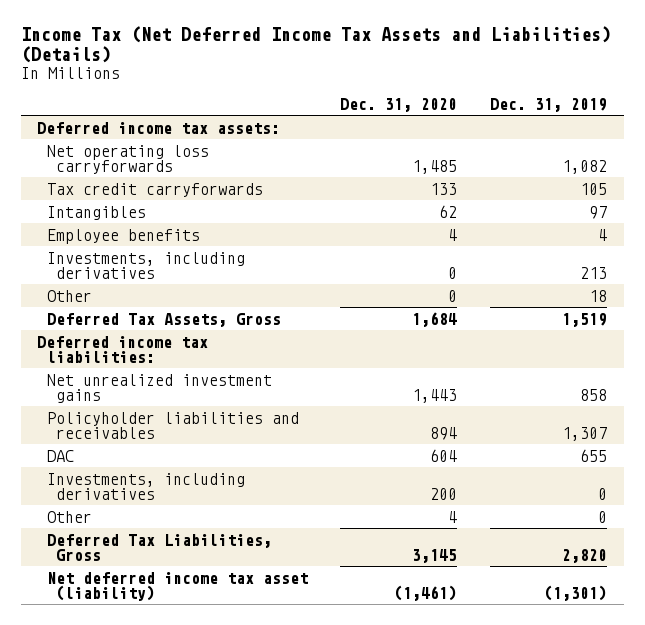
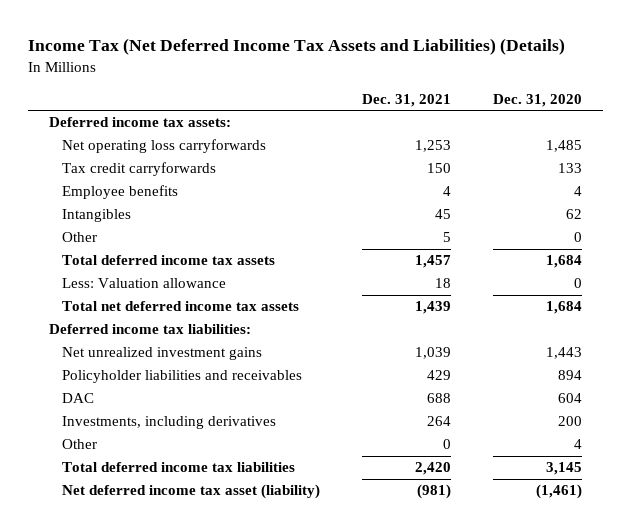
- | Dec. 31, 2020 | Dec. 31, 2019
+ | Dec. 31, 2021 | Dec. 31, 2020
- Investments, including derivatives | 0 | 213
moved down: Intangibles | 45 | 62
- Deferred Tax Assets, Gross | 1,684 | 1,519
+ Total deferred income tax assets | 1,457 | 1,684
+ Less: Valuation allowance | 18 | 0
+ Total net deferred income tax assets | 1,439 | 1,684
- Deferred Tax Liabilities, Gross | 3,145 | 2,820
+ Total deferred income tax liabilities | 2,420 | 3,145

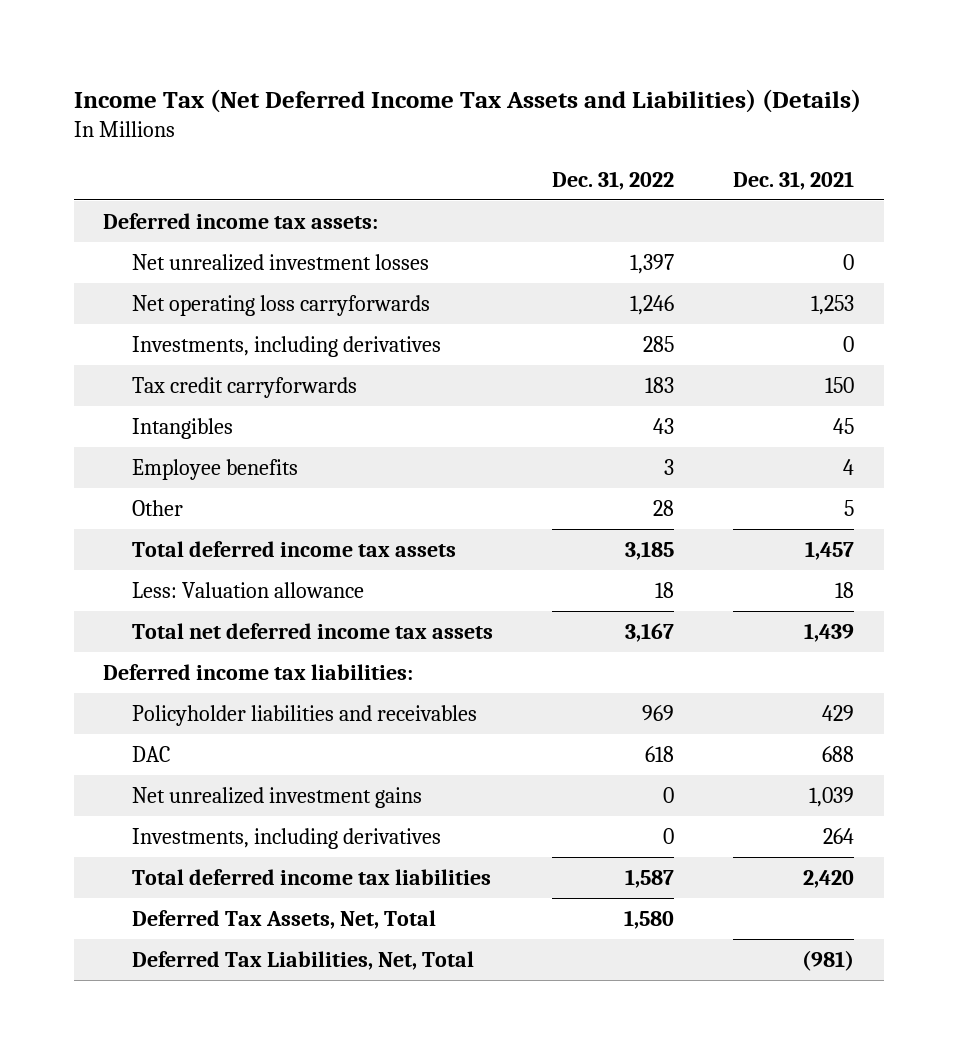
- | Dec. 31, 2021 | Dec. 31, 2020
+ | Dec. 31, 2022 | Dec. 31, 2021
+ Net unrealized investment losses | 1,397 | 0
+ Investments, including derivatives | 285 | 0
moved down: Employee benefits | 3 | 4
moved down: Net unrealized investment gains | 0 | 1,039
- Other | 0 | 4
- Net deferred income tax asset (liability) | (981) | (1,461)
+ Deferred Tax Assets, Net, Total | 1,580 |
+ Deferred Tax Liabilities, Net, Total | | (981)

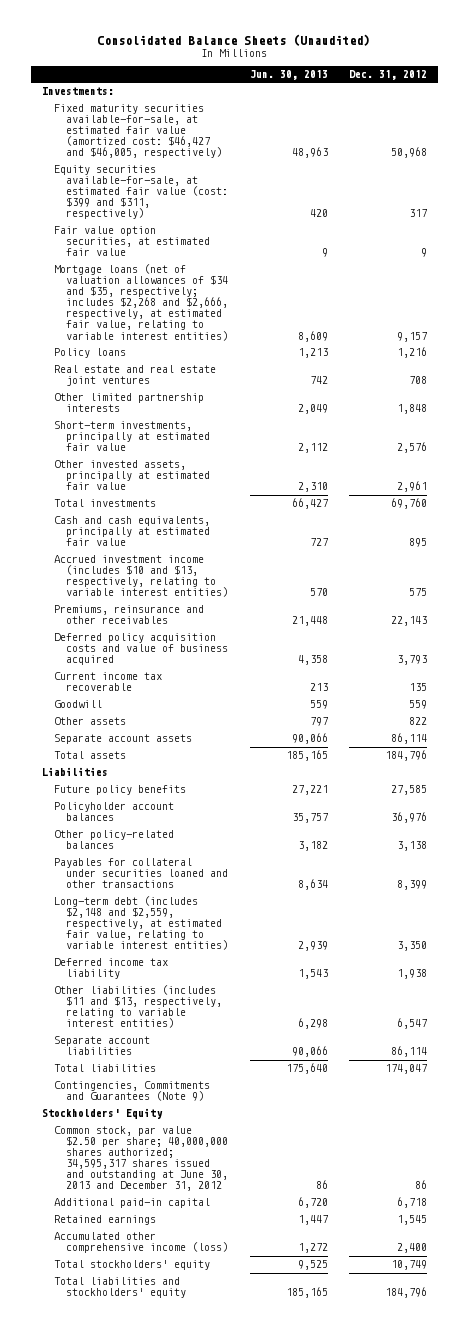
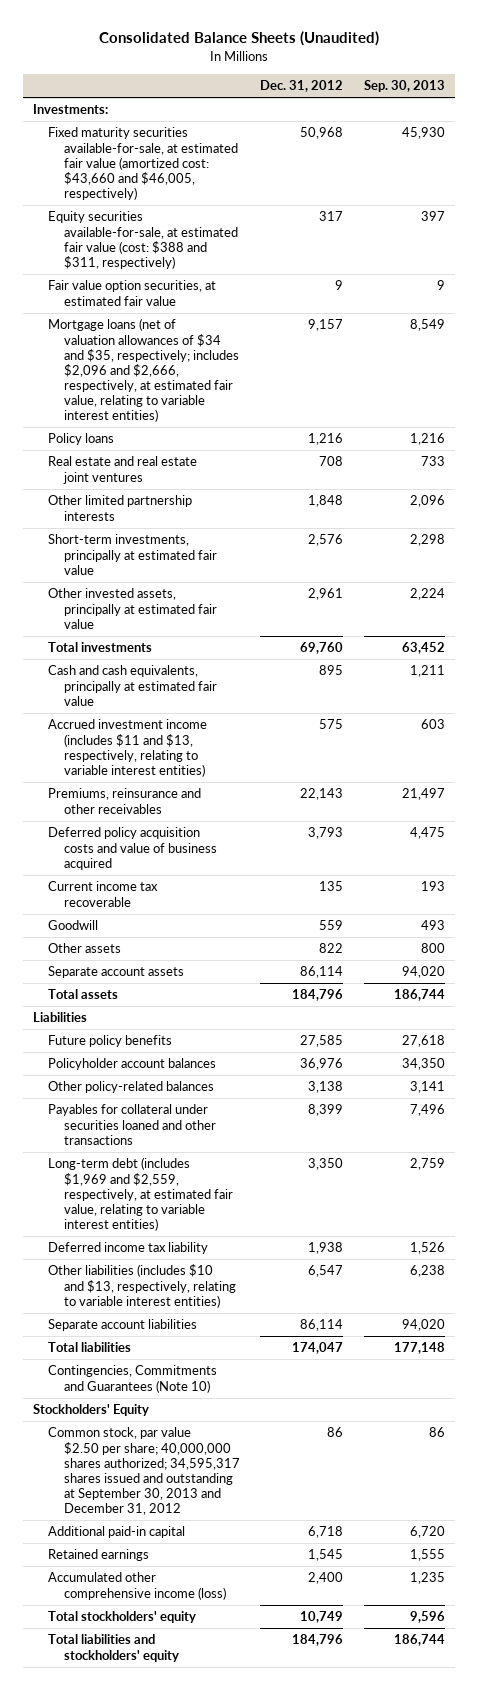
- | Jun. 30, 2013 | Dec. 31, 2012
+ | Dec. 31, 2012 | Sep. 30, 2013
- Fixed maturity securities available-for-sale, at estimated fair value (amortized cost: $46,427 and $46,005, respectively) | 48,963 | 50,968
- Equity securities available-for-sale, at estimated fair value (cost: $399 and $311, respectively) | 420 | 317
+ Fixed maturity securities available-for-sale, at estimated fair value (amortized cost: $43,660 and $46,005, respectively) | 50,968 | 45,930
+ Equity securities available-for-sale, at estimated fair value (cost: $388 and $311, respectively) | 317 | 397
- Mortgage loans (net of valuation allowances of $34 and $35, respectively; includes $2,268 and $2,666, respectively, at estimated fair value, relating to variable interest entities) | 8,609 | 9,157
+ Mortgage loans (net of valuation allowances of $34 and $35, respectively; includes $2,096 and $2,666, respectively, at estimated fair value, relating to variable interest entities) | 9,157 | 8,549
- Accrued investment income (includes $10 and $13, respectively, relating to variable interest entities) | 570 | 575
+ Accrued investment income (includes $11 and $13, respectively, relating to variable interest entities) | 575 | 603
- Long-term debt (includes $2,148 and $2,559, respectively, at estimated fair value, relating to variable interest entities) | 2,939 | 3,350
+ Long-term debt (includes $1,969 and $2,559, respectively, at estimated fair value, relating to variable interest entities) | 3,350 | 2,759
- Other liabilities (includes $11 and $13, respectively, relating to variable interest entities) | 6,298 | 6,547
+ Other liabilities (includes $10 and $13, respectively, relating to variable interest entities) | 6,547 | 6,238
- Contingencies, Commitments and Guarantees (Note 9)
+ Contingencies, Commitments and Guarantees (Note 10)
- Common stock, par value $2.50 per share; 40,000,000 shares authorized; 34,595,317 shares issued and outstanding at June 30, 2013 and December 31, 2012 | 86 | 86
+ Common stock, par value $2.50 per share; 40,000,000 shares authorized; 34,595,317 shares issued and outstanding at September 30, 2013 and December 31, 2012 | 86 | 86

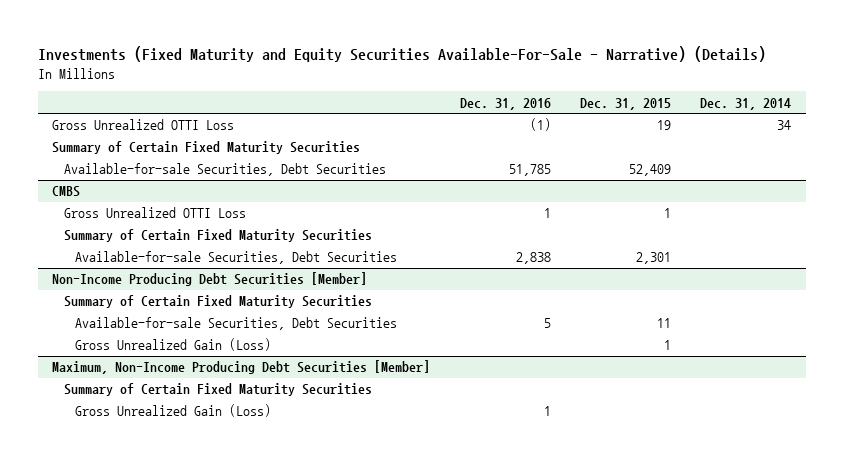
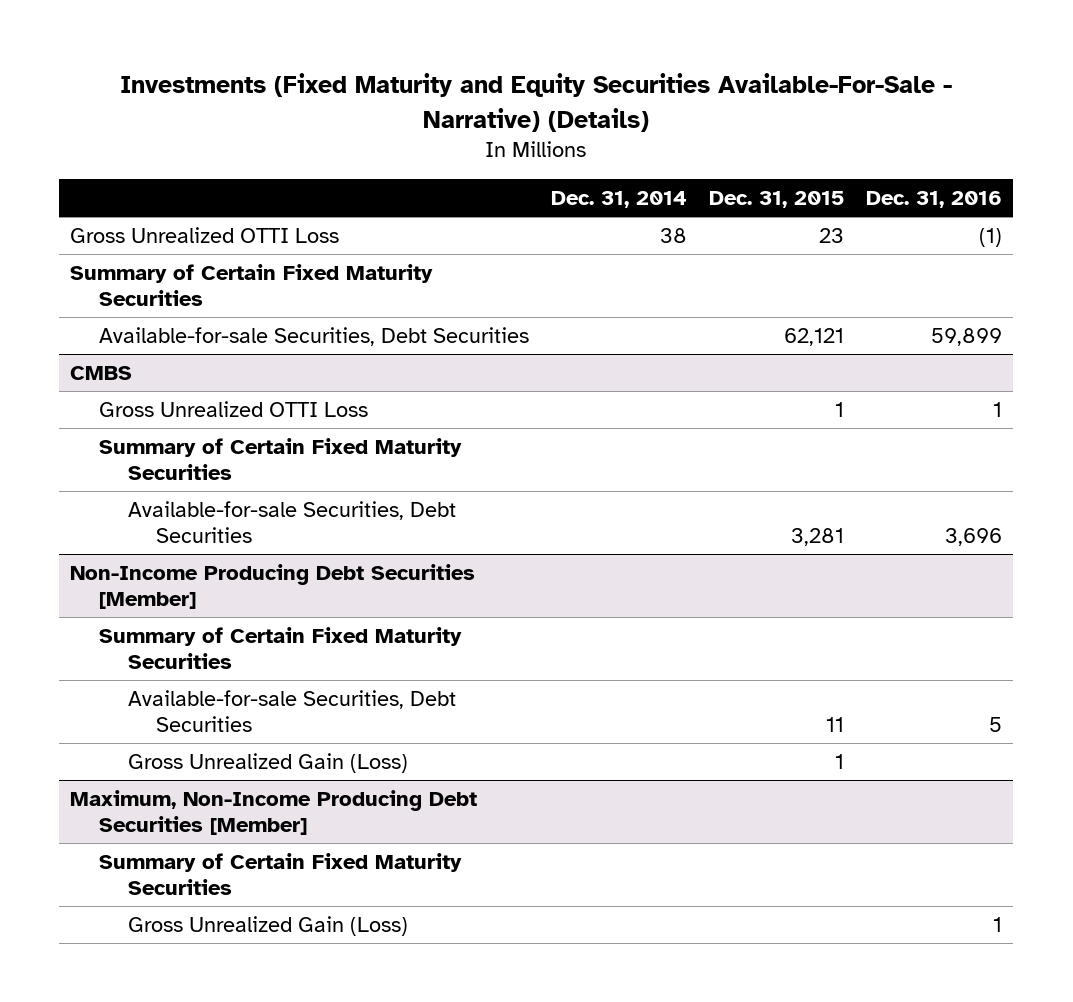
- | Dec. 31, 2016 | Dec. 31, 2015 | Dec. 31, 2014
+ | Dec. 31, 2014 | Dec. 31, 2015 | Dec. 31, 2016
- Gross Unrealized OTTI Loss | (1) | 19 | 34
+ Gross Unrealized OTTI Loss | 38 | 23 | (1)
- Available-for-sale Securities, Debt Securities | 51,785 | 52,409 |
+ Available-for-sale Securities, Debt Securities | | 62,121 | 59,899
@ CMBS
- Available-for-sale Securities, Debt Securities | 2,838 | 2,301 |
+ Available-for-sale Securities, Debt Securities | | 3,281 | 3,696

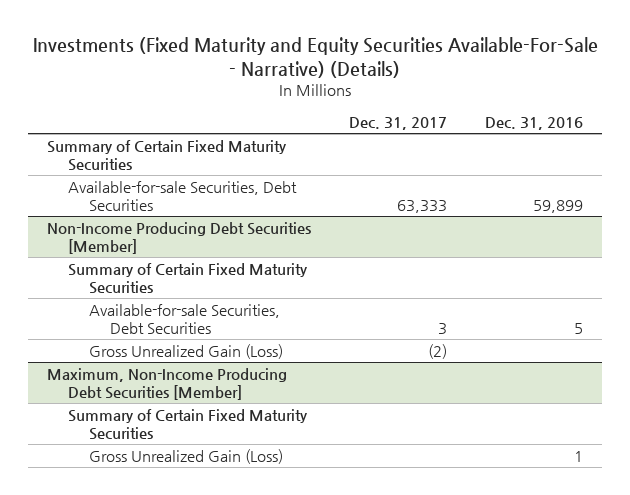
- | Dec. 31, 2014 | Dec. 31, 2015 | Dec. 31, 2016
+ | Dec. 31, 2017 | Dec. 31, 2016
- Gross Unrealized OTTI Loss | 38 | 23 | (1)
- CMBS
- Gross Unrealized OTTI Loss | | 1 | 1
- Summary of Certain Fixed Maturity Securities
- Available-for-sale Securities, Debt Securities | | 3,281 | 3,696

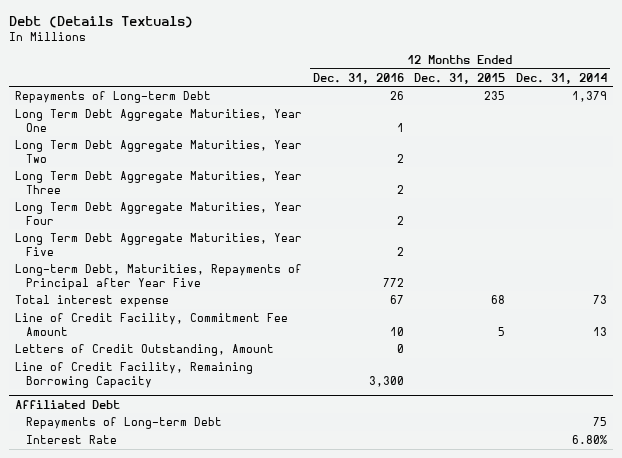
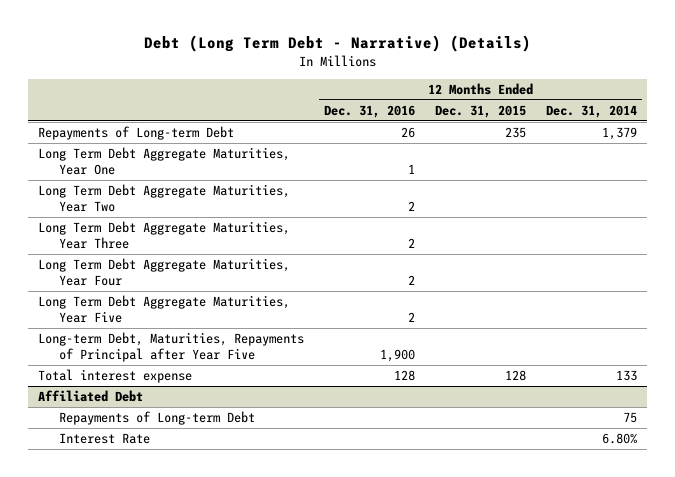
- Debt (Details Textuals)
+ Debt (Long Term Debt - Narrative) (Details)
- Long-term Debt, Maturities, Repayments of Principal after Year Five | 772 | |
- Total interest expense | 67 | 68 | 73
- Line of Credit Facility, Commitment Fee Amount | 10 | 5 | 13
- Letters of Credit Outstanding, Amount | 0 | |
- Line of Credit Facility, Remaining Borrowing Capacity | 3,300 | |
+ Long-term Debt, Maturities, Repayments of Principal after Year Five | 1,900 | |
+ Total interest expense | 128 | 128 | 133

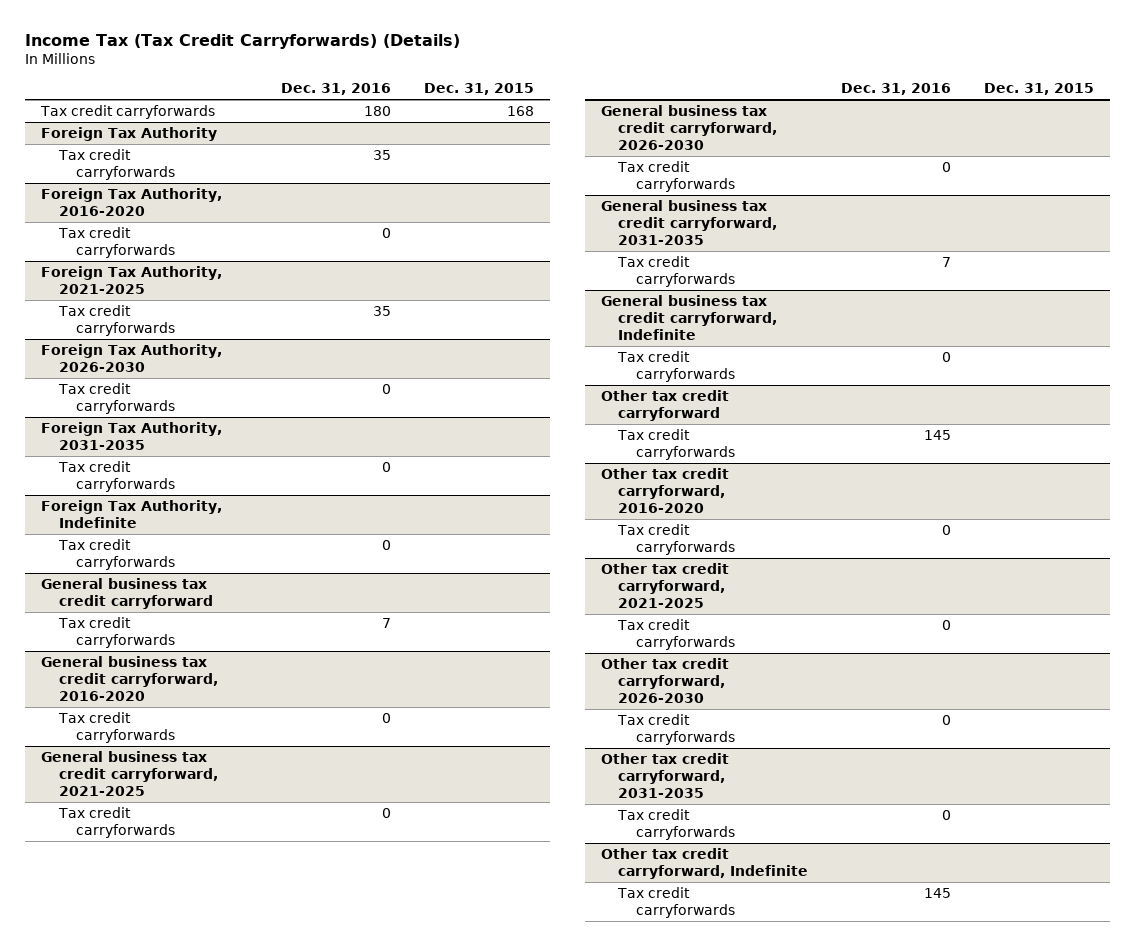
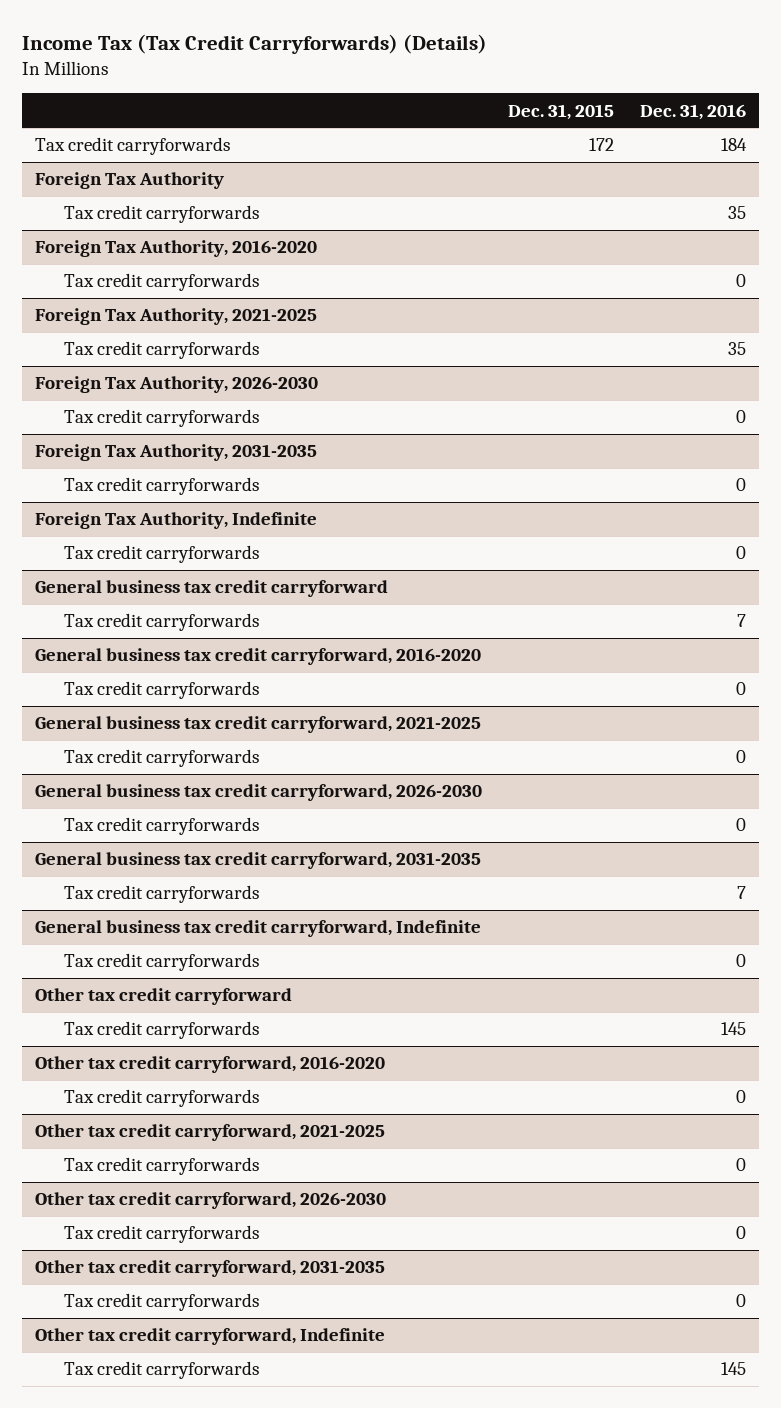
- | Dec. 31, 2016 | Dec. 31, 2015
+ | Dec. 31, 2015 | Dec. 31, 2016
- Tax credit carryforwards | 180 | 168
+ Tax credit carryforwards | 172 | 184

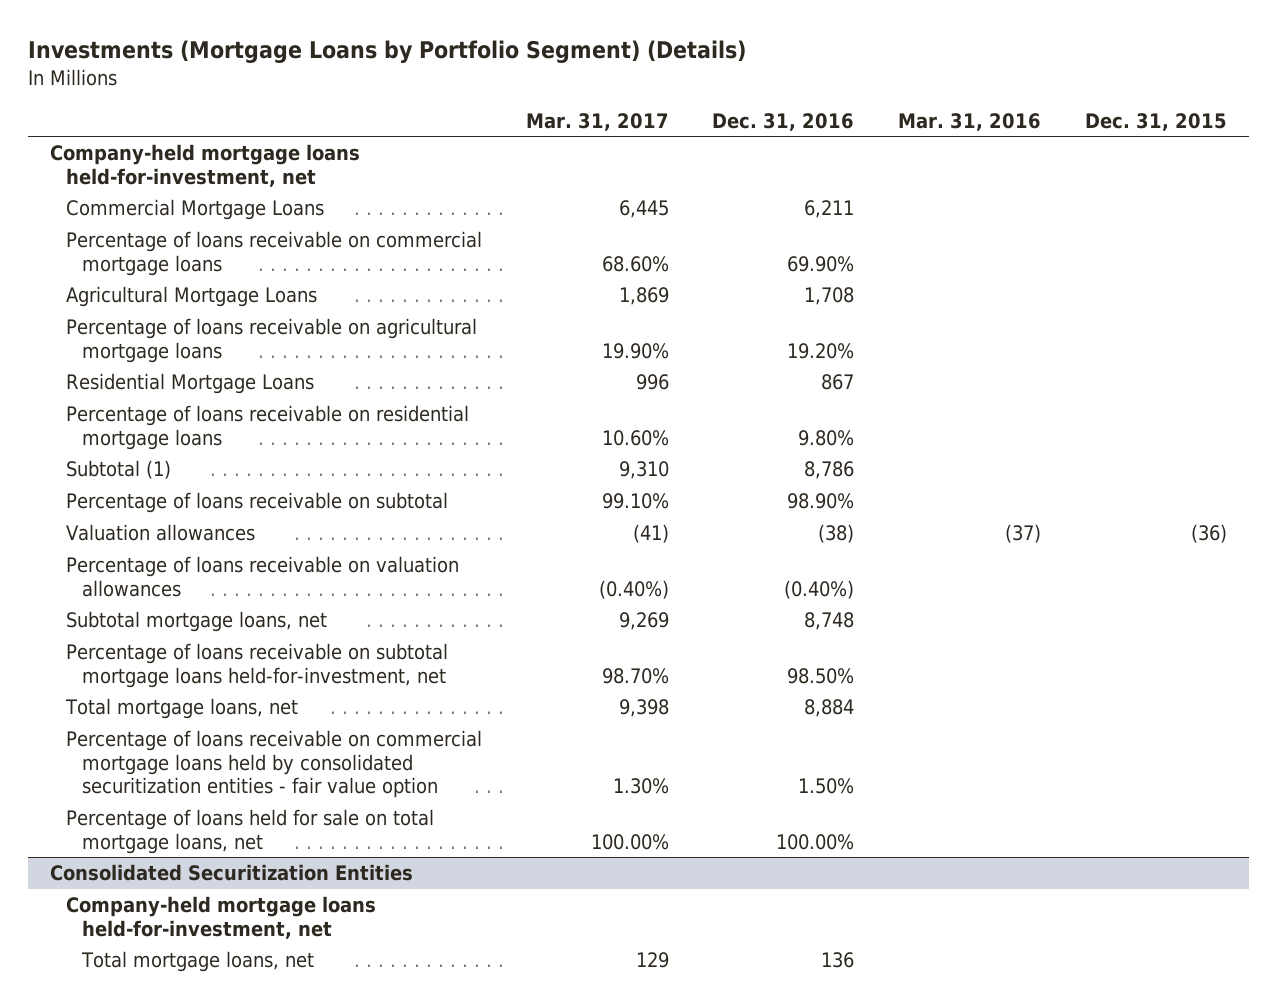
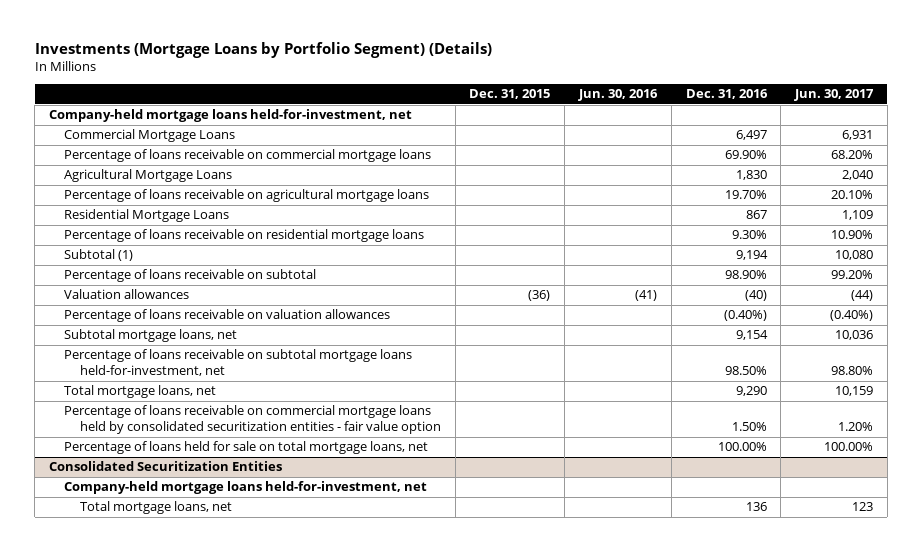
- | Mar. 31, 2017 | Dec. 31, 2016 | Mar. 31, 2016 | Dec. 31, 2015
+ | Dec. 31, 2015 | Jun. 30, 2016 | Dec. 31, 2016 | Jun. 30, 2017
- Commercial Mortgage Loans | 6,445 | 6,211 | |
+ Commercial Mortgage Loans | | | 6,497 | 6,931
- Agricultural Mortgage Loans | 1,869 | 1,708 | |
- Percentage of loans receivable on agricultural mortgage loans | 19.90% | 19.20% | |
+ Agricultural Mortgage Loans | | | 1,830 | 2,040
+ Percentage of loans receivable on agricultural mortgage loans | | | 19.70% | 20.10%
- Percentage of loans receivable on residential mortgage loans | 10.60% | 9.80% | |
- Subtotal (1) | 9,310 | 8,786 | |
+ Percentage of loans receivable on residential mortgage loans | | | 9.30% | 10.90%
+ Subtotal (1) | | | 9,194 | 10,080
- Valuation allowances | (41) | (38) | (37) | (36)
+ Valuation allowances | (36) | (41) | (40) | (44)
- Subtotal mortgage loans, net | 9,269 | 8,748 | |
+ Subtotal mortgage loans, net | | | 9,154 | 10,036
- Total mortgage loans, net | 9,398 | 8,884 | |
+ Total mortgage loans, net | | | 9,290 | 10,159

